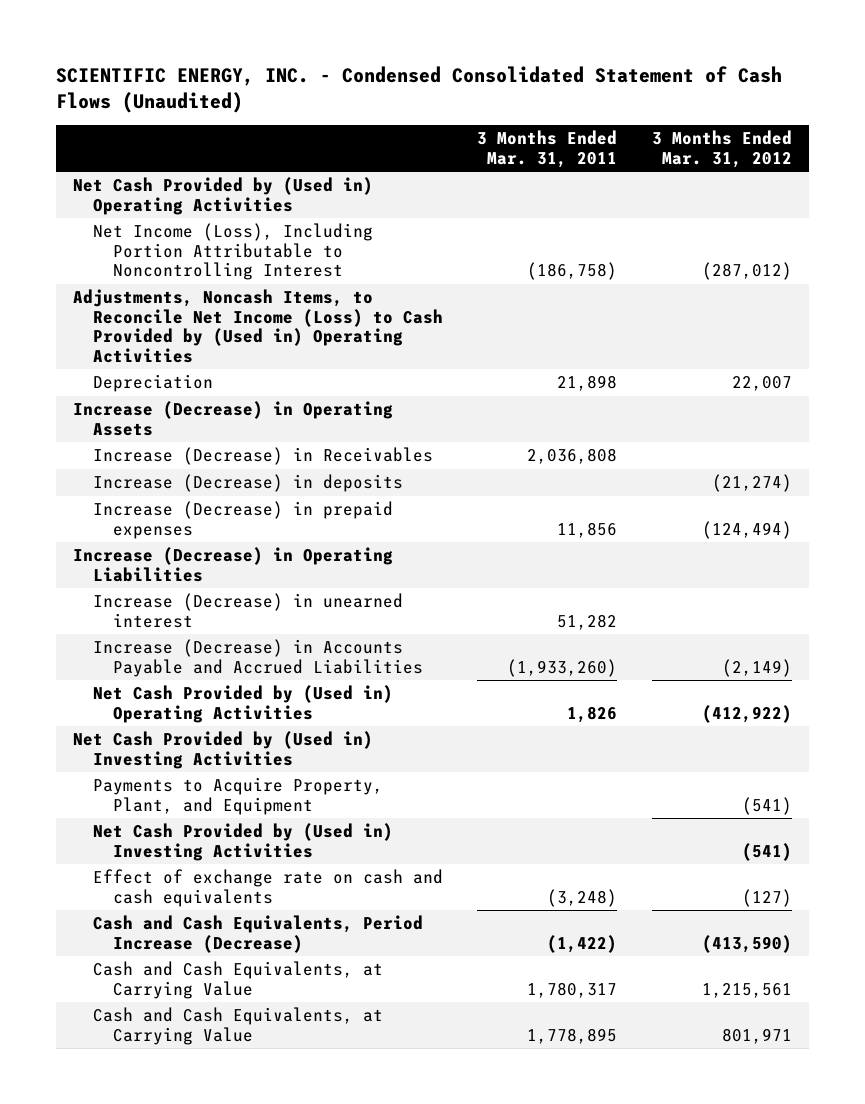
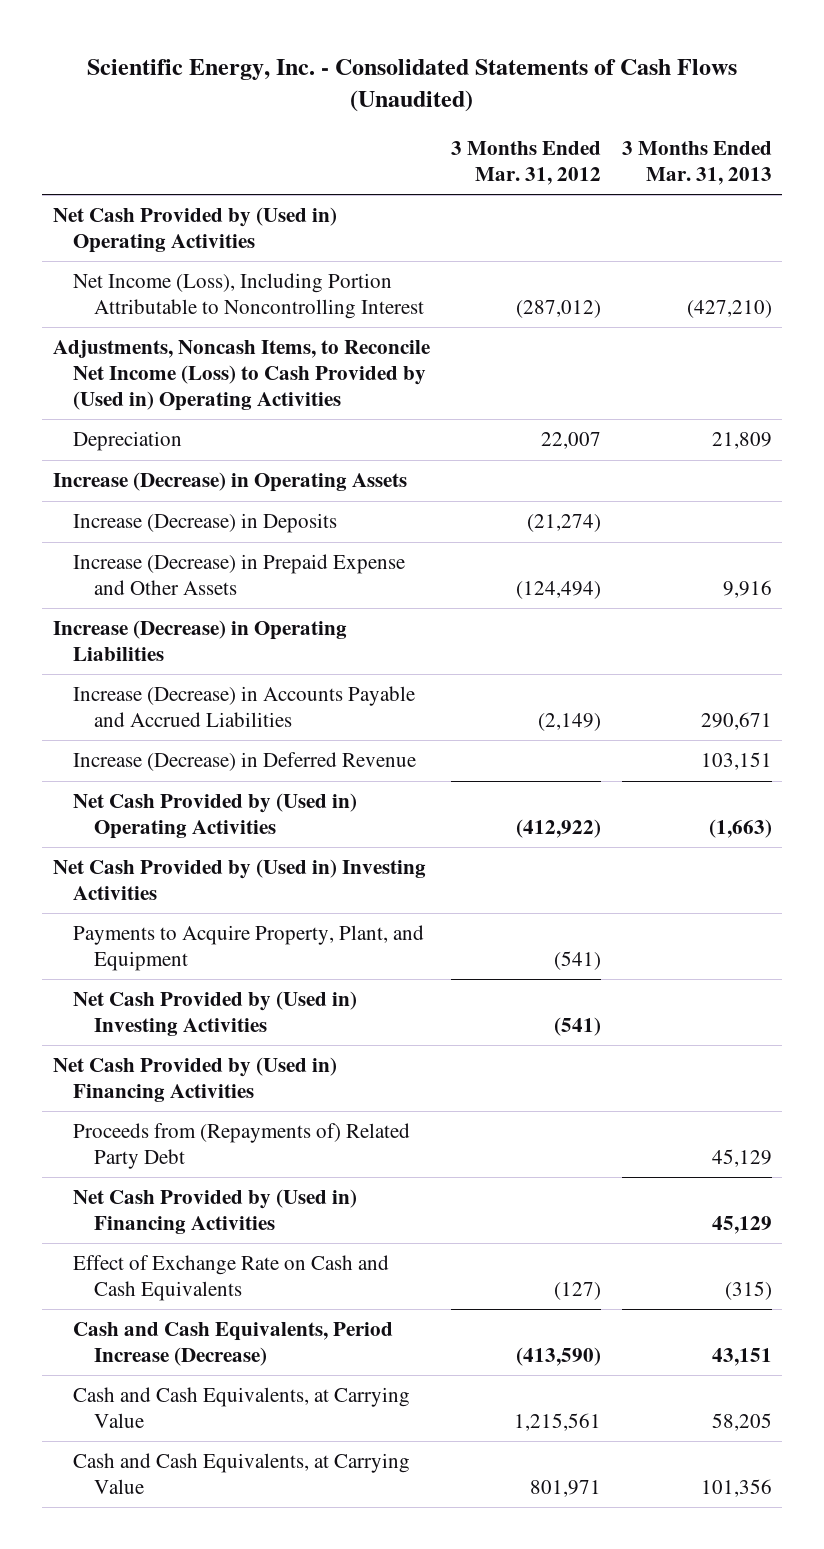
- SCIENTIFIC ENERGY, INC. - Condensed Consolidated Statement of Cash Flows (Unaudited)
+ Scientific Energy, Inc. - Consolidated Statements of Cash Flows (Unaudited)
- | 3 Months Ended Mar. 31, 2011 | 3 Months Ended Mar. 31, 2012
+ | 3 Months Ended Mar. 31, 2012 | 3 Months Ended Mar. 31, 2013
- Increase (Decrease) in Receivables | 2,036,808 |
- Increase (Decrease) in deposits | | (21,274)
- Increase (Decrease) in prepaid expenses | 11,856 | (124,494)
+ Increase (Decrease) in Deposits | (21,274) |
+ Increase (Decrease) in Prepaid Expense and Other Assets | (124,494) | 9,916
- Increase (Decrease) in unearned interest | 51,282 |
+ Increase (Decrease) in Deferred Revenue | | 103,151
- Effect of exchange rate on cash and cash equivalents | (3,248) | (127)
+ Net Cash Provided by (Used in) Financing Activities
+ Proceeds from (Repayments of) Related Party Debt | | 45,129
+ Net Cash Provided by (Used in) Financing Activities | | 45,129
+ Effect of Exchange Rate on Cash and Cash Equivalents | (127) | (315)

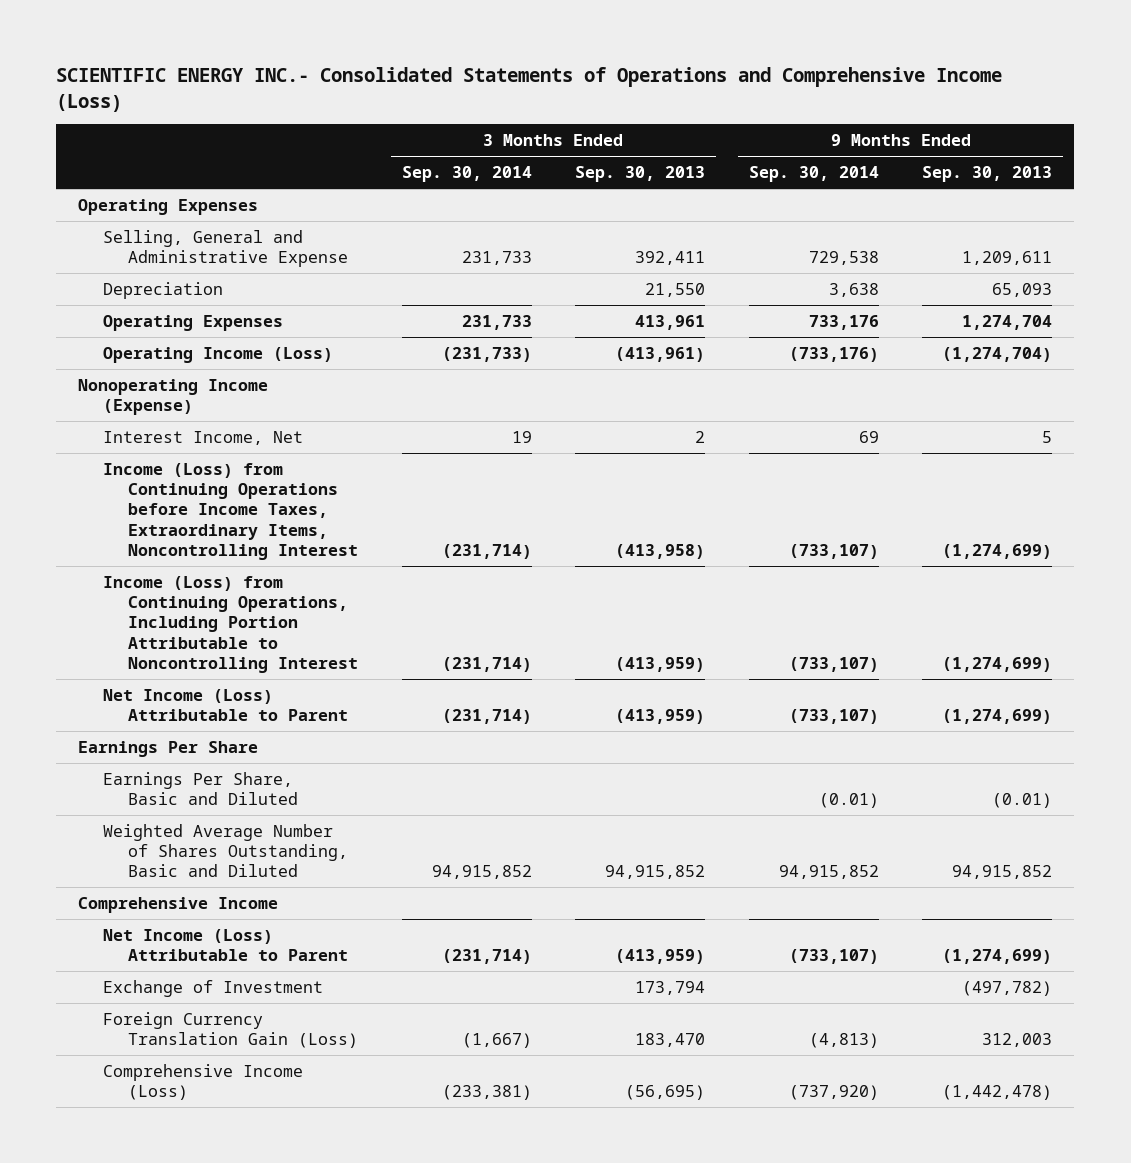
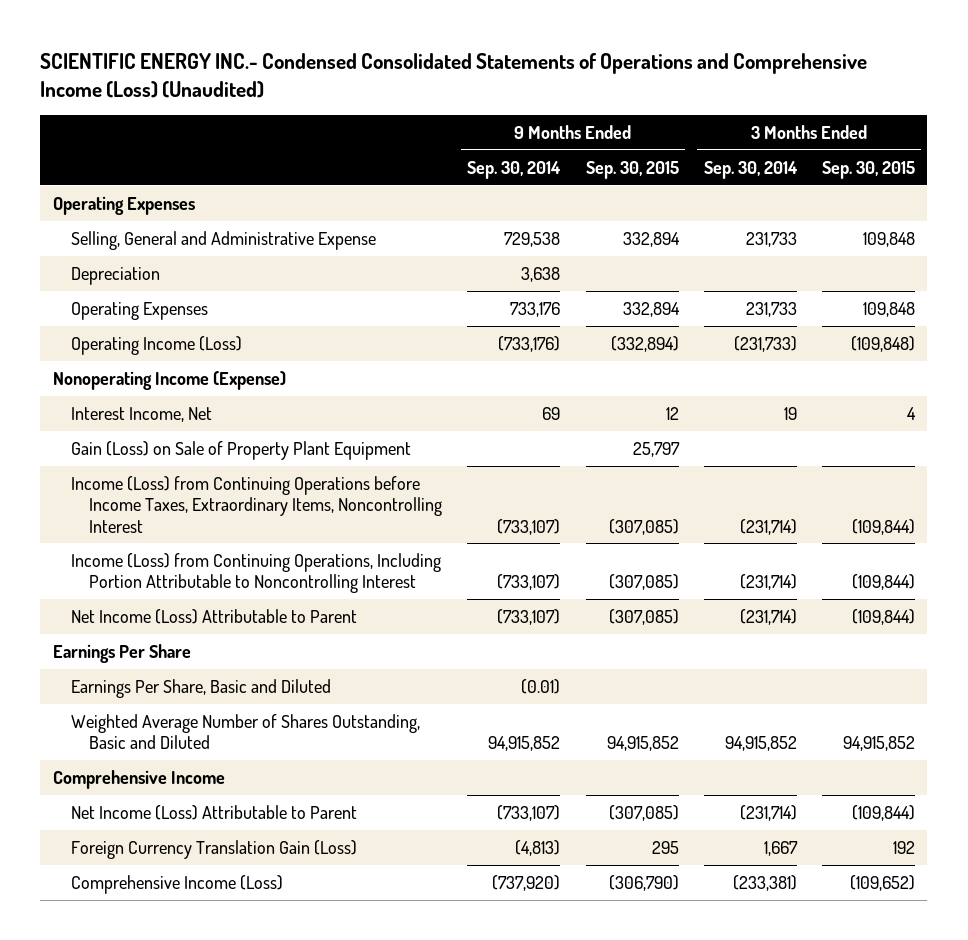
- SCIENTIFIC ENERGY INC.- Consolidated Statements of Operations and Comprehensive Income (Loss)
+ SCIENTIFIC ENERGY INC.- Condensed Consolidated Statements of Operations and Comprehensive Income (Loss) (Unaudited)
- | 3 Months Ended Sep. 30, 2014 | 3 Months Ended Sep. 30, 2013 | 9 Months Ended Sep. 30, 2014 | 9 Months Ended Sep. 30, 2013
+ | 9 Months Ended Sep. 30, 2014 | 9 Months Ended Sep. 30, 2015 | 3 Months Ended Sep. 30, 2014 | 3 Months Ended Sep. 30, 2015
+ Gain (Loss) on Sale of Property Plant Equipment | | 25,797 | |
- Exchange of Investment | | 173,794 | | (497,782)
- Foreign Currency Translation Gain (Loss) | (1,667) | 183,470 | (4,813) | 312,003
+ Foreign Currency Translation Gain (Loss) | (4,813) | 295 | 1,667 | 192

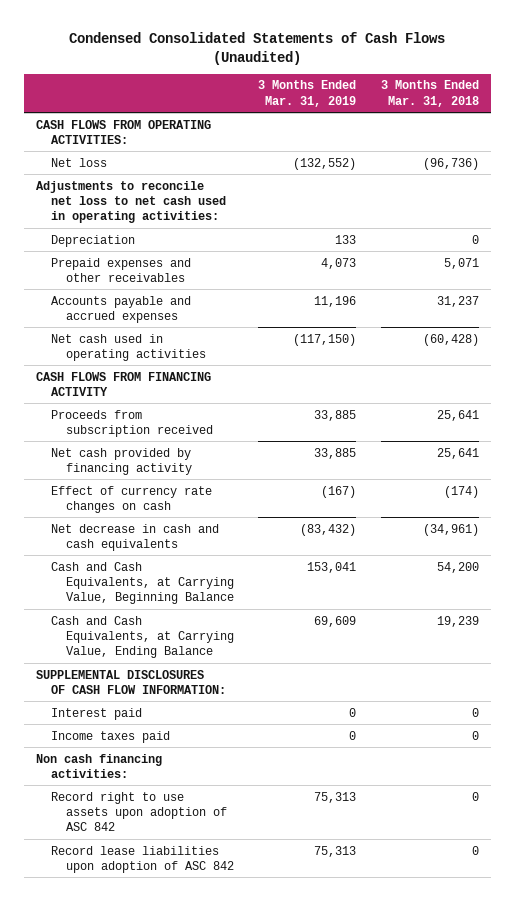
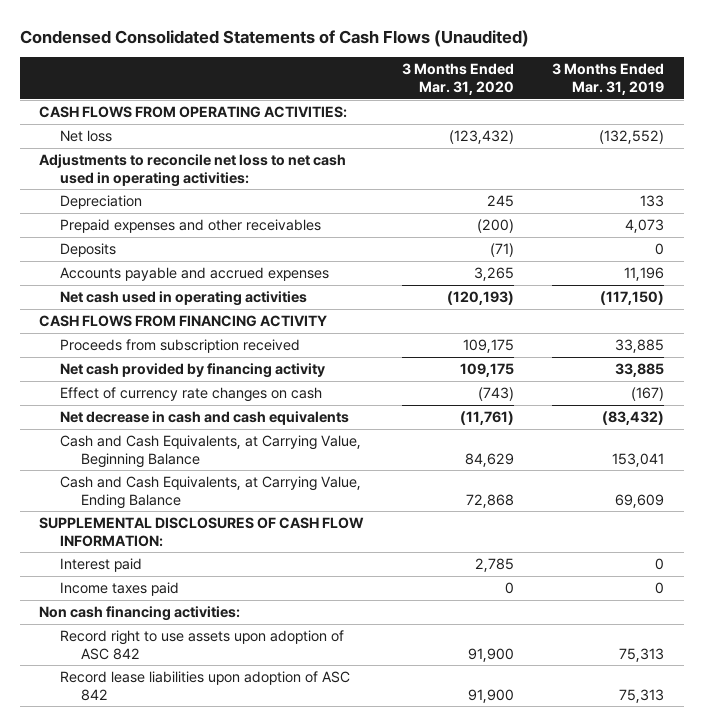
- | 3 Months Ended Mar. 31, 2019 | 3 Months Ended Mar. 31, 2018
+ | 3 Months Ended Mar. 31, 2020 | 3 Months Ended Mar. 31, 2019
+ Deposits | (71) | 0

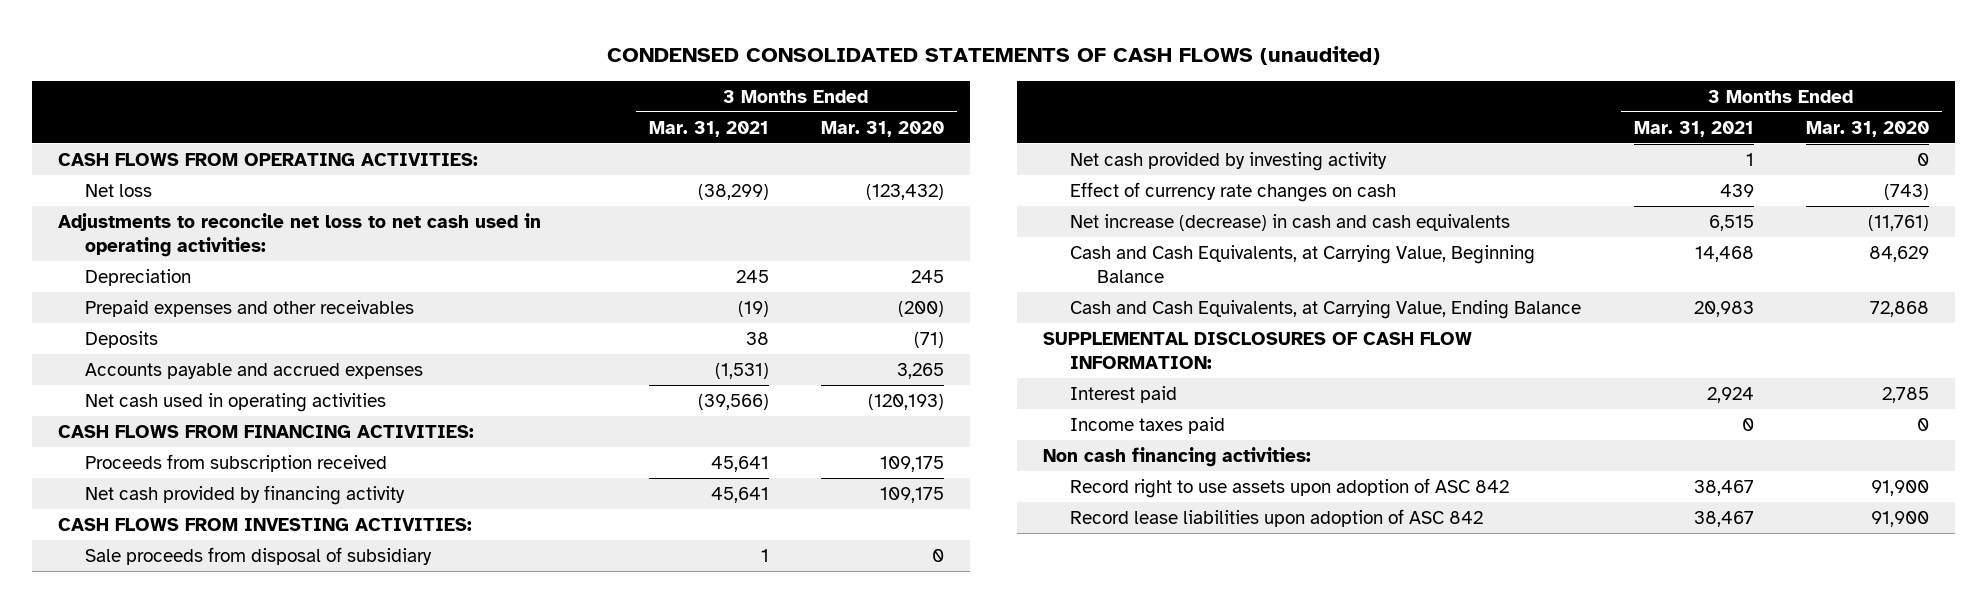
- Condensed Consolidated Statements of Cash Flows (Unaudited)
+ CONDENSED CONSOLIDATED STATEMENTS OF CASH FLOWS (unaudited)
- | 3 Months Ended Mar. 31, 2020 | 3 Months Ended Mar. 31, 2019
+ | 3 Months Ended Mar. 31, 2021 | 3 Months Ended Mar. 31, 2020
- CASH FLOWS FROM FINANCING ACTIVITY
+ CASH FLOWS FROM FINANCING ACTIVITIES:
+ CASH FLOWS FROM INVESTING ACTIVITIES:
+ Sale proceeds from disposal of subsidiary | 1 | 0
+ Net cash provided by investing activity | 1 | 0
- Net decrease in cash and cash equivalents | (11,761) | (83,432)
+ Net increase (decrease) in cash and cash equivalents | 6,515 | (11,761)

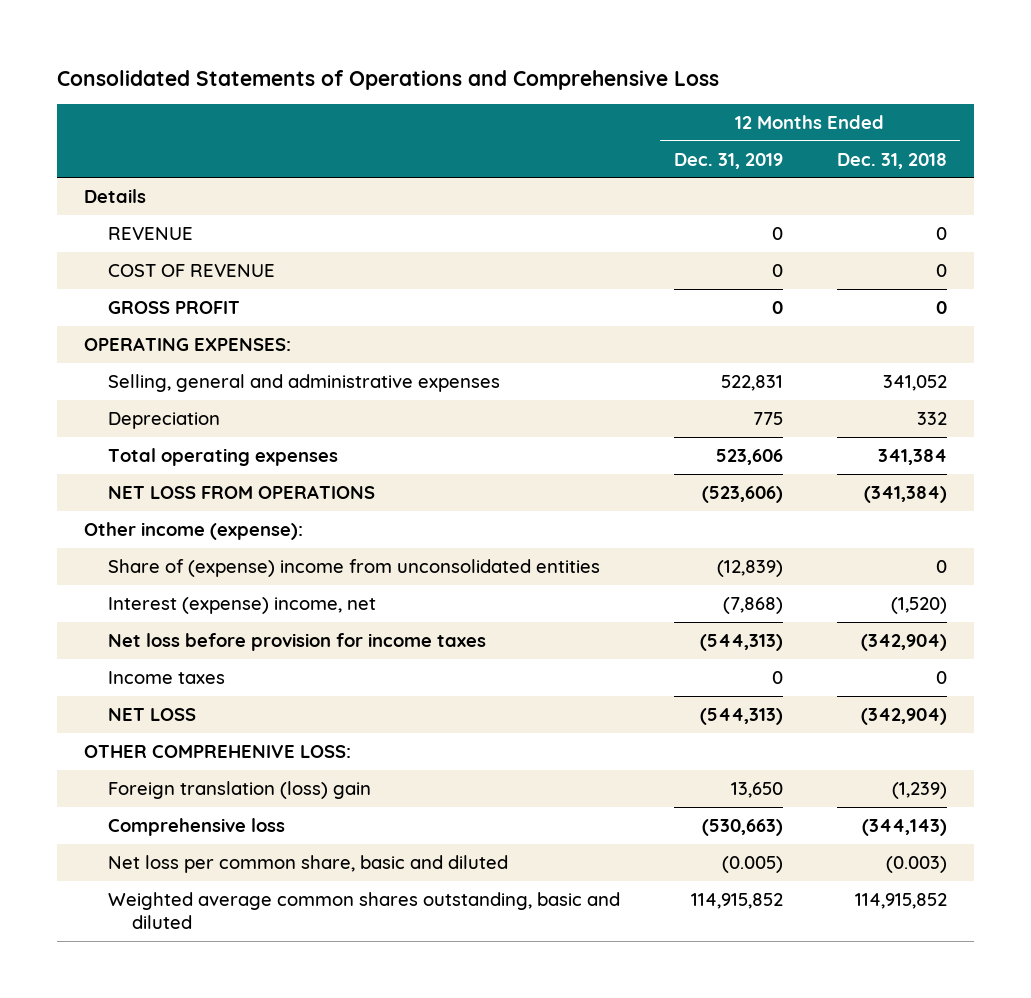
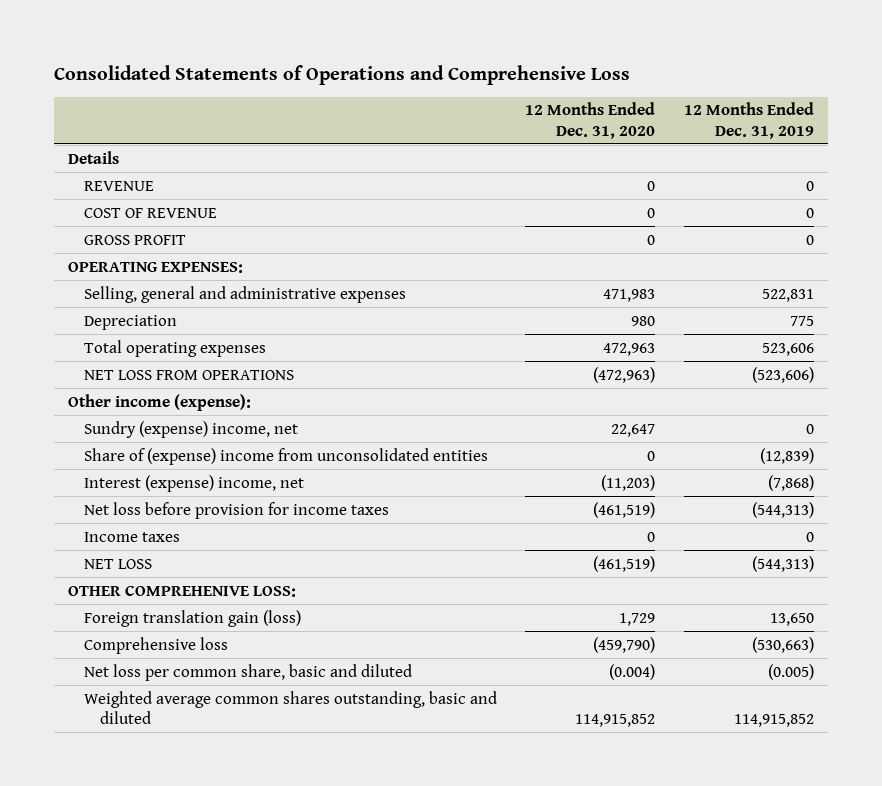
- | 12 Months Ended Dec. 31, 2019 | 12 Months Ended Dec. 31, 2018
+ | 12 Months Ended Dec. 31, 2020 | 12 Months Ended Dec. 31, 2019
+ Sundry (expense) income, net | 22,647 | 0
- Foreign translation (loss) gain | 13,650 | (1,239)
+ Foreign translation gain (loss) | 1,729 | 13,650

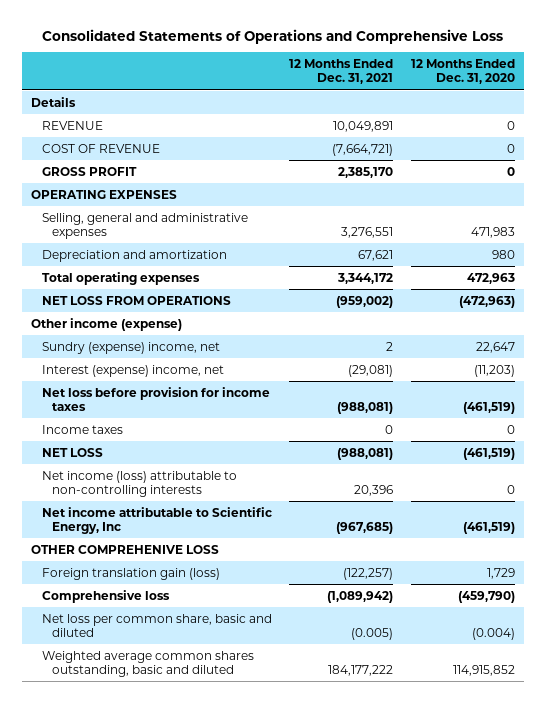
- | 12 Months Ended Dec. 31, 2020 | 12 Months Ended Dec. 31, 2019
+ | 12 Months Ended Dec. 31, 2021 | 12 Months Ended Dec. 31, 2020
- OPERATING EXPENSES:
+ OPERATING EXPENSES
- Depreciation | 980 | 775
+ Depreciation and amortization | 67,621 | 980
- Other income (expense):
+ Other income (expense)
- Share of (expense) income from unconsolidated entities | 0 | (12,839)
- OTHER COMPREHENIVE LOSS:
+ Net income (loss) attributable to non-controlling interests | 20,396 | 0
+ Net income attributable to Scientific Energy, Inc | (967,685) | (461,519)
+ OTHER COMPREHENIVE LOSS

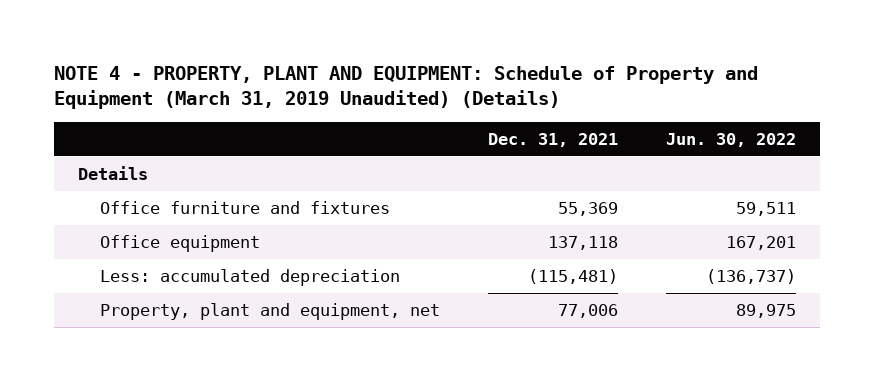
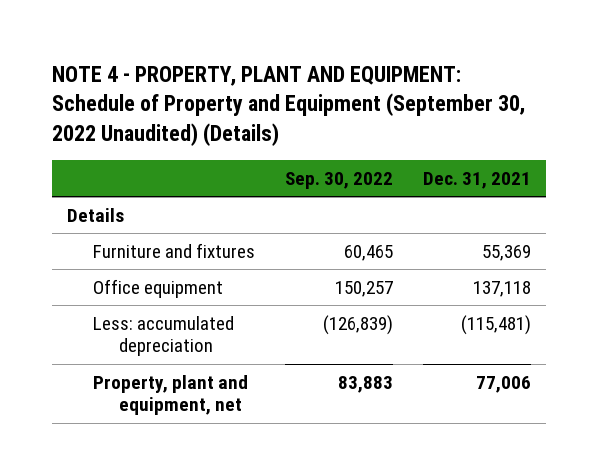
- NOTE 4 - PROPERTY, PLANT AND EQUIPMENT: Schedule of Property and Equipment (March 31, 2019 Unaudited) (Details)
+ NOTE 4 - PROPERTY, PLANT AND EQUIPMENT: Schedule of Property and Equipment (September 30, 2022 Unaudited) (Details)
- | Dec. 31, 2021 | Jun. 30, 2022
+ | Sep. 30, 2022 | Dec. 31, 2021
- Office furniture and fixtures | 55,369 | 59,511
+ Furniture and fixtures | 60,465 | 55,369

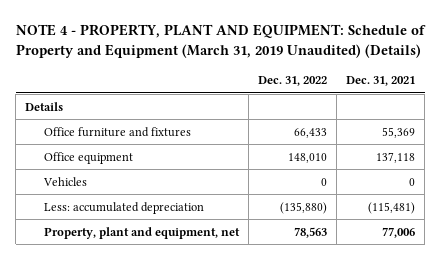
- NOTE 4 - PROPERTY, PLANT AND EQUIPMENT: Schedule of Property and Equipment (September 30, 2022 Unaudited) (Details)
+ NOTE 4 - PROPERTY, PLANT AND EQUIPMENT: Schedule of Property and Equipment (March 31, 2019 Unaudited) (Details)
- | Sep. 30, 2022 | Dec. 31, 2021
+ | Dec. 31, 2022 | Dec. 31, 2021
- Furniture and fixtures | 60,465 | 55,369
+ Office furniture and fixtures | 66,433 | 55,369
+ Vehicles | 0 | 0

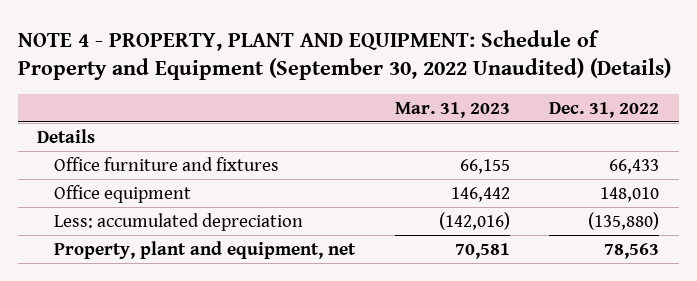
- NOTE 4 - PROPERTY, PLANT AND EQUIPMENT: Schedule of Property and Equipment (March 31, 2019 Unaudited) (Details)
+ NOTE 4 - PROPERTY, PLANT AND EQUIPMENT: Schedule of Property and Equipment (September 30, 2022 Unaudited) (Details)
- | Dec. 31, 2022 | Dec. 31, 2021
+ | Mar. 31, 2023 | Dec. 31, 2022
- Vehicles | 0 | 0

